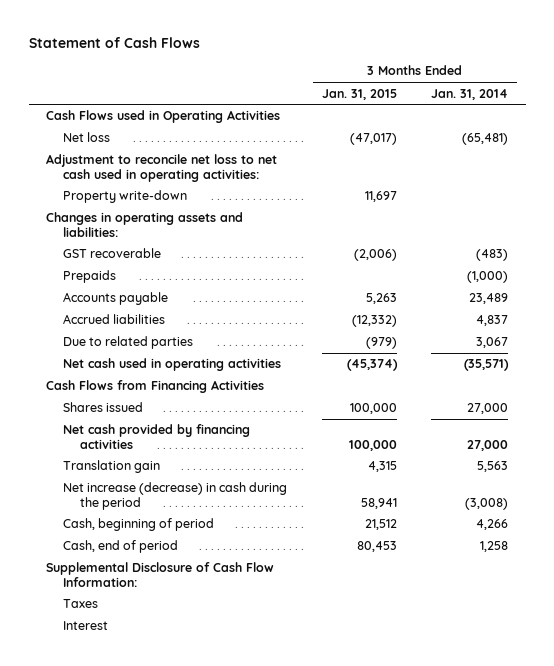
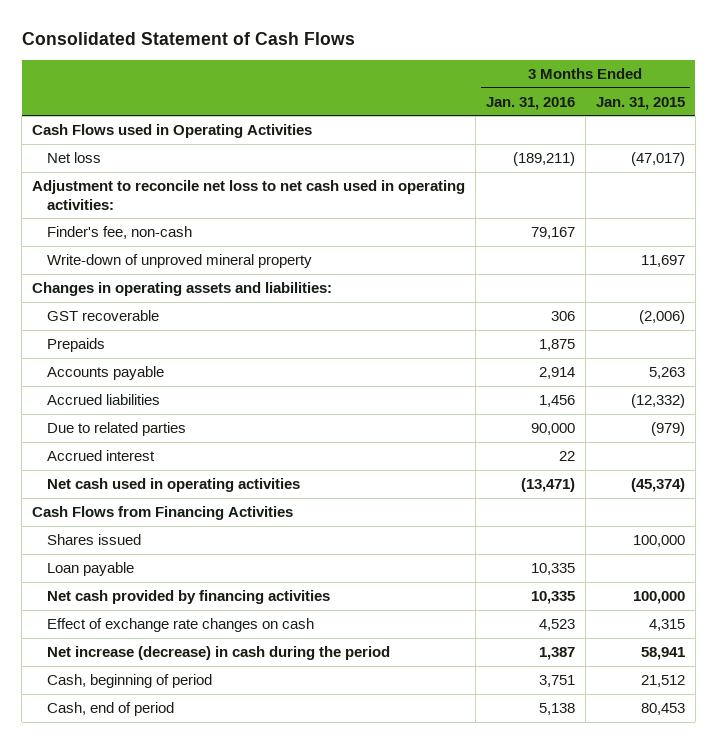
- Statement of Cash Flows
+ Consolidated Statement of Cash Flows
- | 3 Months Ended Jan. 31, 2015 | 3 Months Ended Jan. 31, 2014
+ | 3 Months Ended Jan. 31, 2016 | 3 Months Ended Jan. 31, 2015
- Property write-down | 11,697 |
+ Finder's fee, non-cash | 79,167 |
+ Write-down of unproved mineral property | | 11,697
+ Accrued interest | 22 |
+ Loan payable | 10,335 |
- Translation gain | 4,315 | 5,563
+ Effect of exchange rate changes on cash | 4,523 | 4,315
- Supplemental Disclosure of Cash Flow Information:
- Taxes
- Interest

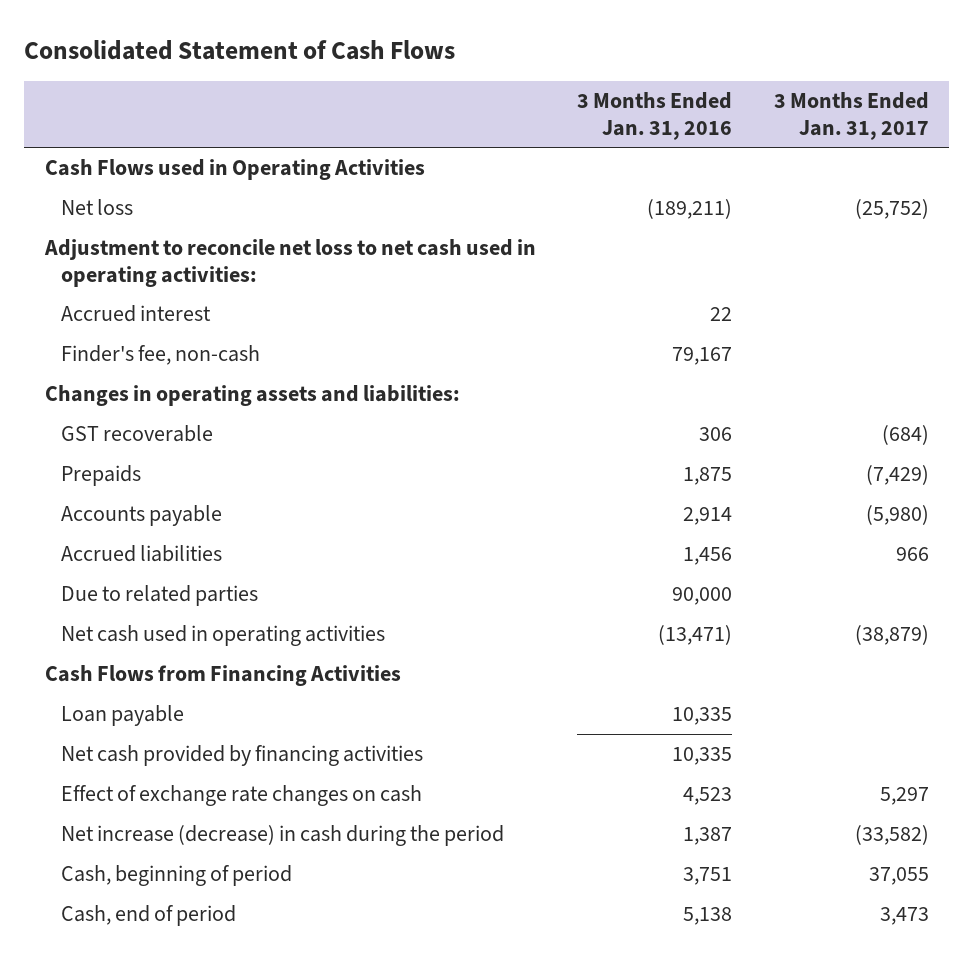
- | 3 Months Ended Jan. 31, 2016 | 3 Months Ended Jan. 31, 2015
+ | 3 Months Ended Jan. 31, 2016 | 3 Months Ended Jan. 31, 2017
moved up: Accrued interest | 22 |
- Write-down of unproved mineral property | | 11,697
- Shares issued | | 100,000

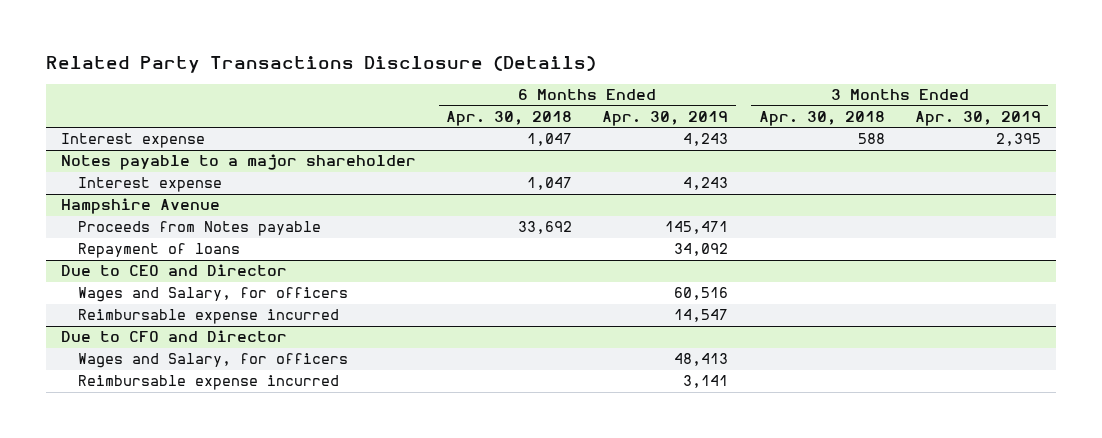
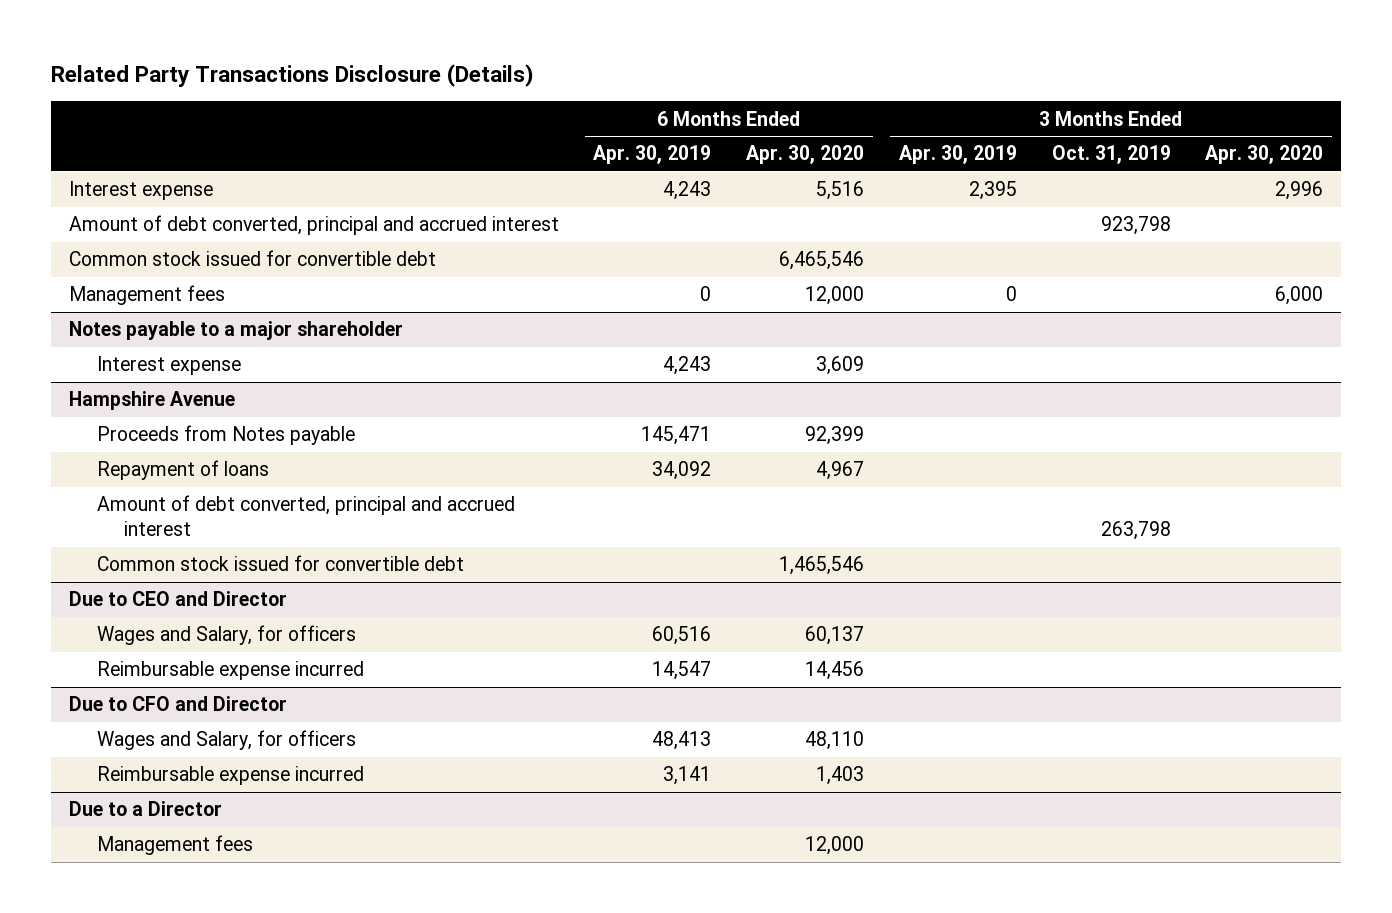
- | 6 Months Ended Apr. 30, 2018 | 6 Months Ended Apr. 30, 2019 | 3 Months Ended Apr. 30, 2018 | 3 Months Ended Apr. 30, 2019
+ | 6 Months Ended Apr. 30, 2019 | 6 Months Ended Apr. 30, 2020 | 3 Months Ended Apr. 30, 2019 | 3 Months Ended Oct. 31, 2019 | 3 Months Ended Apr. 30, 2020
+ Amount of debt converted, principal and accrued interest | | | | 923,798 |
+ Common stock issued for convertible debt | | 6,465,546 | | |
+ Management fees | 0 | 12,000 | 0 | | 6,000
@ Hampshire Avenue
+ Amount of debt converted, principal and accrued interest | | | | 263,798 |
+ Common stock issued for convertible debt | | 1,465,546 | | |
+ Due to a Director
+ Management fees | | 12,000 | | |

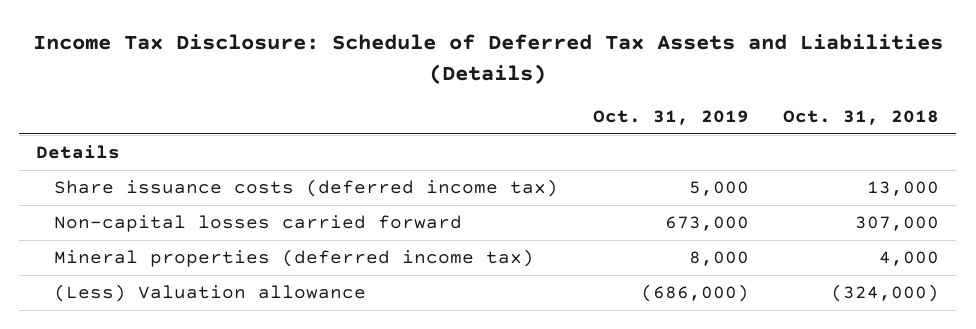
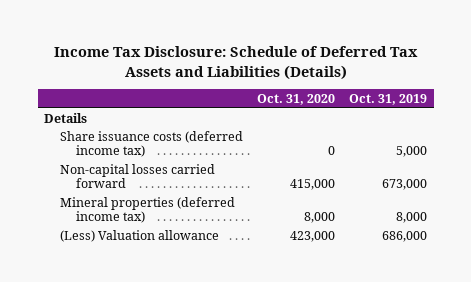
- | Oct. 31, 2019 | Oct. 31, 2018
+ | Oct. 31, 2020 | Oct. 31, 2019
- (Less) Valuation allowance | (686,000) | (324,000)
+ (Less) Valuation allowance | 423,000 | 686,000

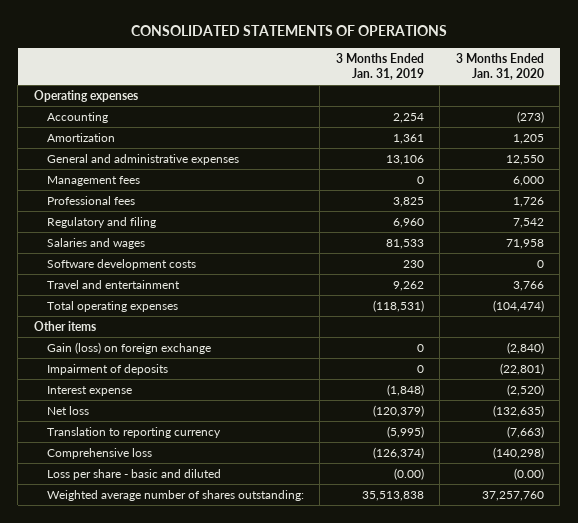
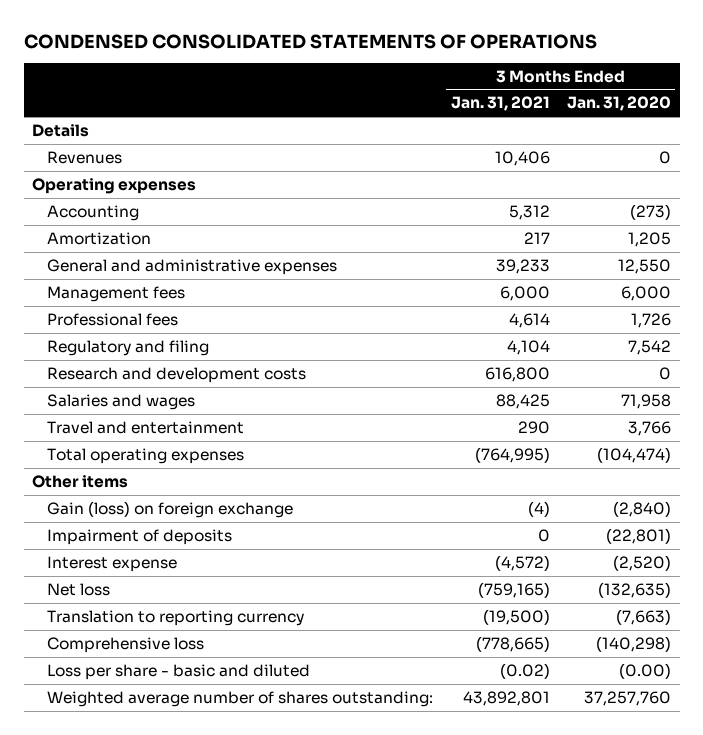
- CONSOLIDATED STATEMENTS OF OPERATIONS
+ CONDENSED CONSOLIDATED STATEMENTS OF OPERATIONS
- | 3 Months Ended Jan. 31, 2019 | 3 Months Ended Jan. 31, 2020
+ | 3 Months Ended Jan. 31, 2021 | 3 Months Ended Jan. 31, 2020
+ Details
+ Revenues | 10,406 | 0
+ Research and development costs | 616,800 | 0
- Software development costs | 230 | 0

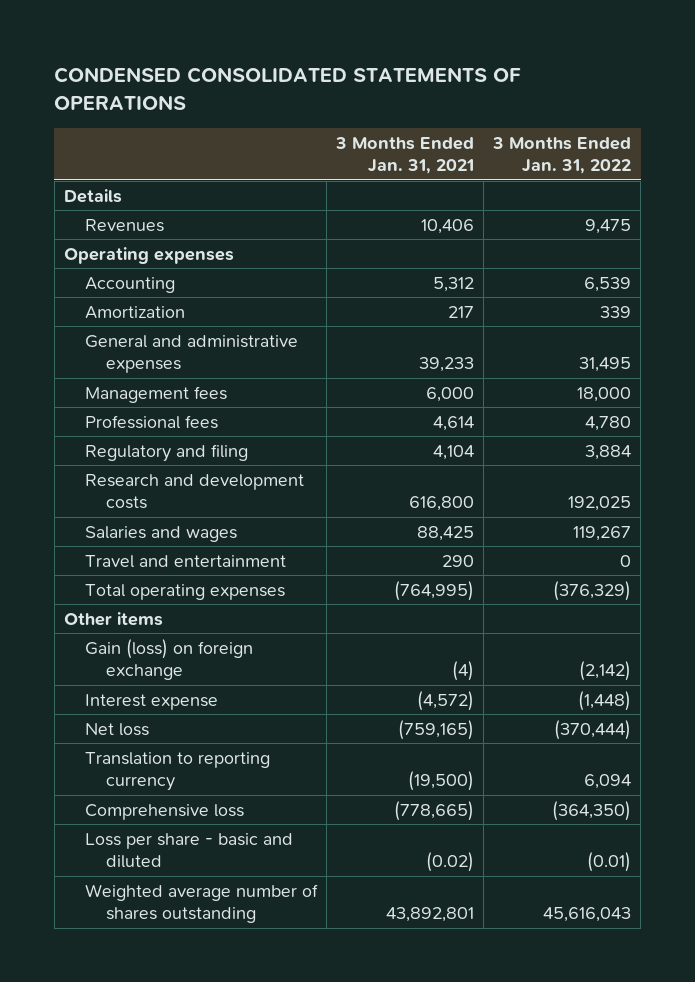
- | 3 Months Ended Jan. 31, 2021 | 3 Months Ended Jan. 31, 2020
+ | 3 Months Ended Jan. 31, 2021 | 3 Months Ended Jan. 31, 2022
- Impairment of deposits | 0 | (22,801)
- Weighted average number of shares outstanding: | 43,892,801 | 37,257,760
+ Weighted average number of shares outstanding | 43,892,801 | 45,616,043

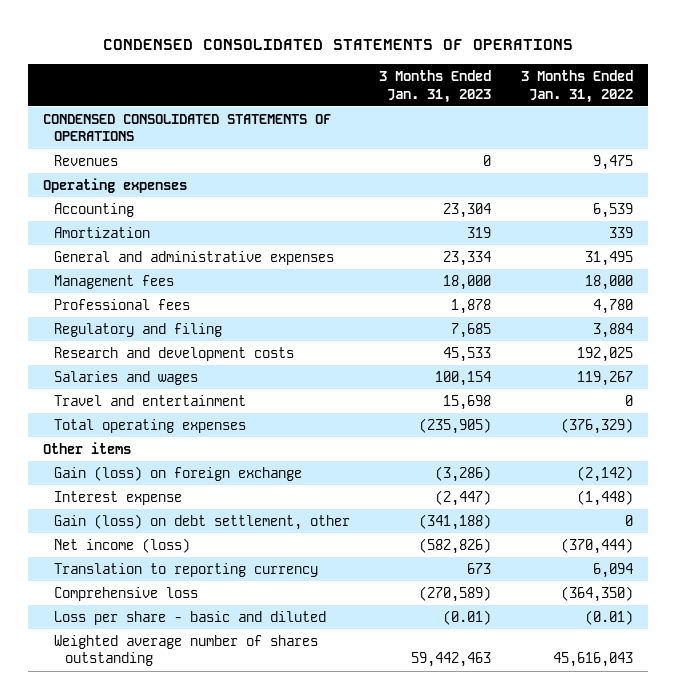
- | 3 Months Ended Jan. 31, 2021 | 3 Months Ended Jan. 31, 2022
+ | 3 Months Ended Jan. 31, 2023 | 3 Months Ended Jan. 31, 2022
- Details
+ CONDENSED CONSOLIDATED STATEMENTS OF OPERATIONS
- Net loss | (759,165) | (370,444)
+ Gain (loss) on debt settlement, other | (341,188) | 0
+ Net income (loss) | (582,826) | (370,444)

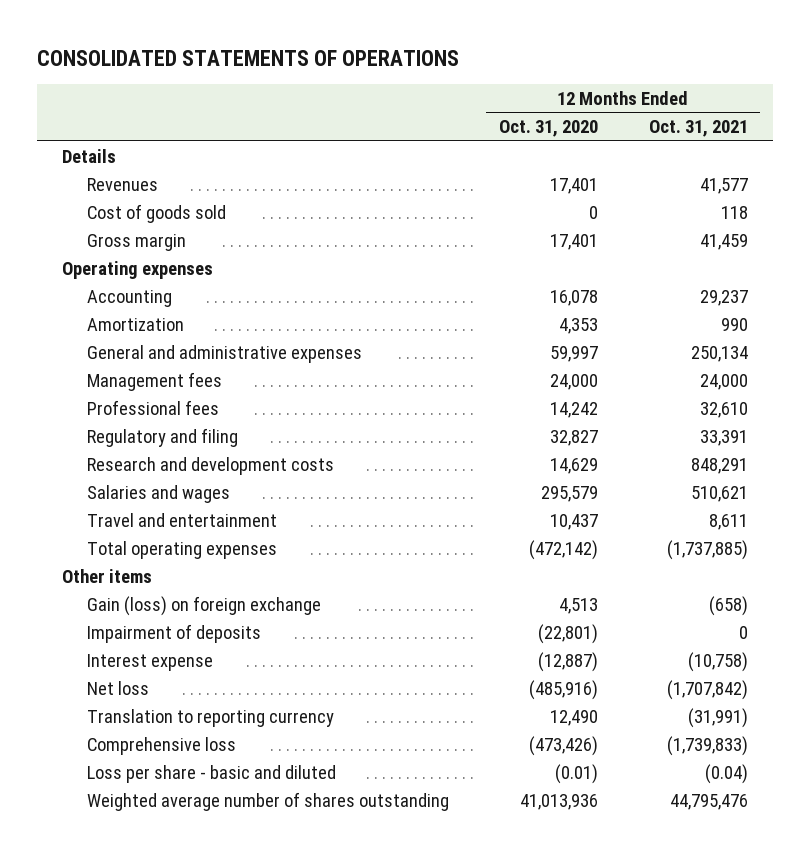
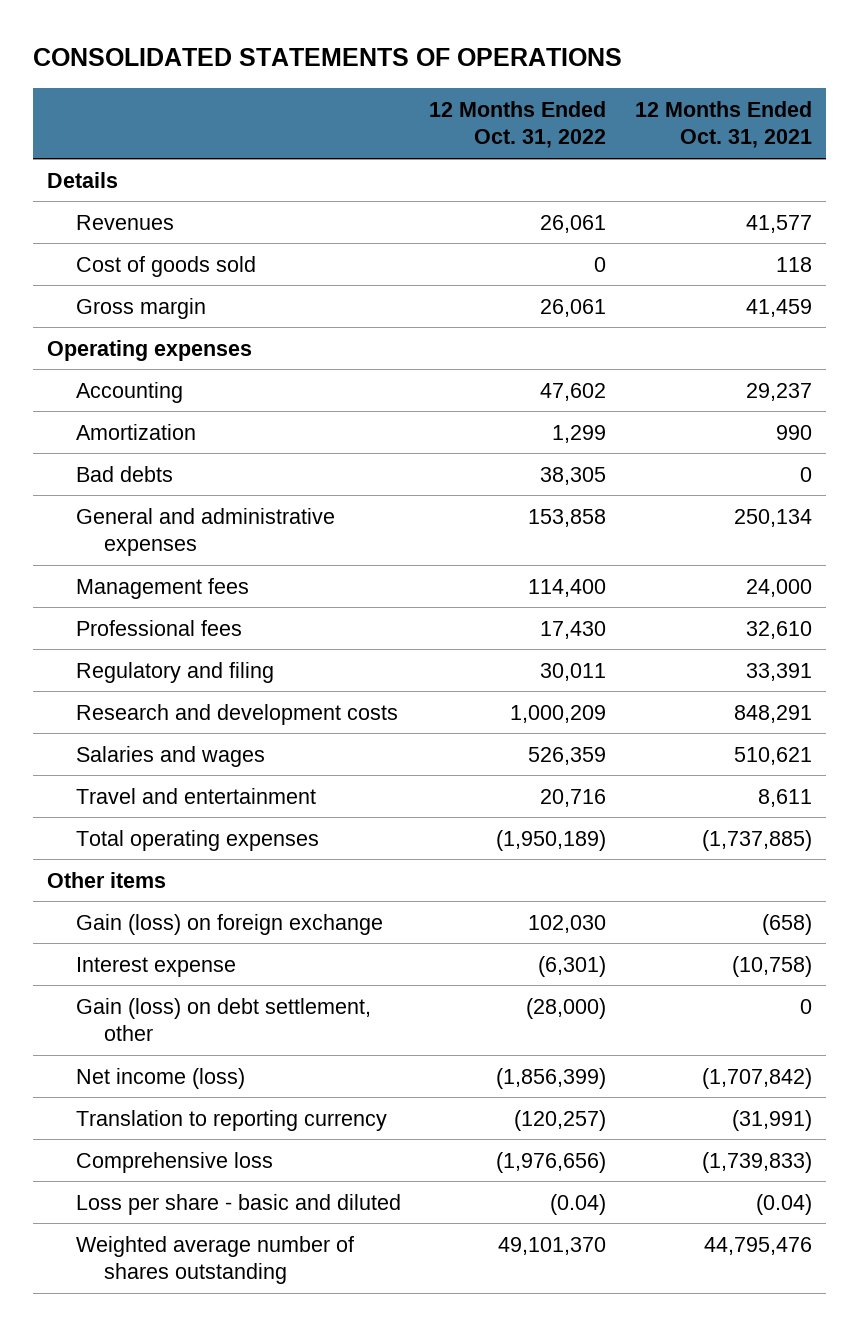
- | 12 Months Ended Oct. 31, 2020 | 12 Months Ended Oct. 31, 2021
+ | 12 Months Ended Oct. 31, 2022 | 12 Months Ended Oct. 31, 2021
+ Bad debts | 38,305 | 0
- Impairment of deposits | (22,801) | 0
- Net loss | (485,916) | (1,707,842)
+ Gain (loss) on debt settlement, other | (28,000) | 0
+ Net income (loss) | (1,856,399) | (1,707,842)

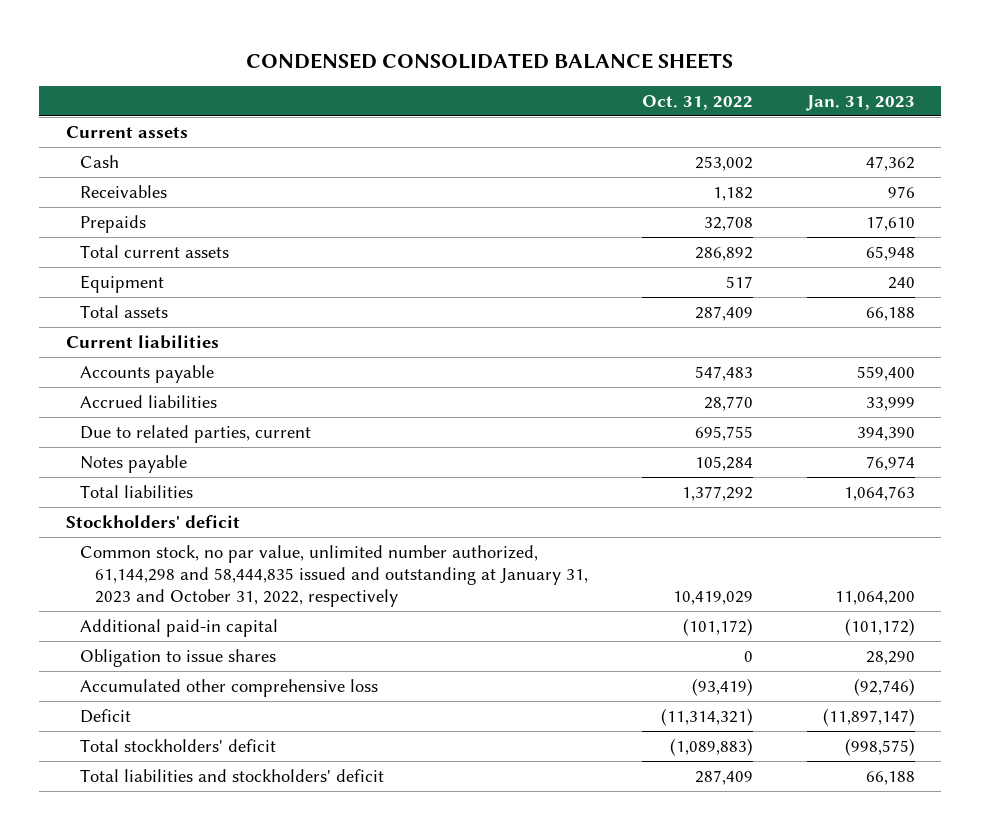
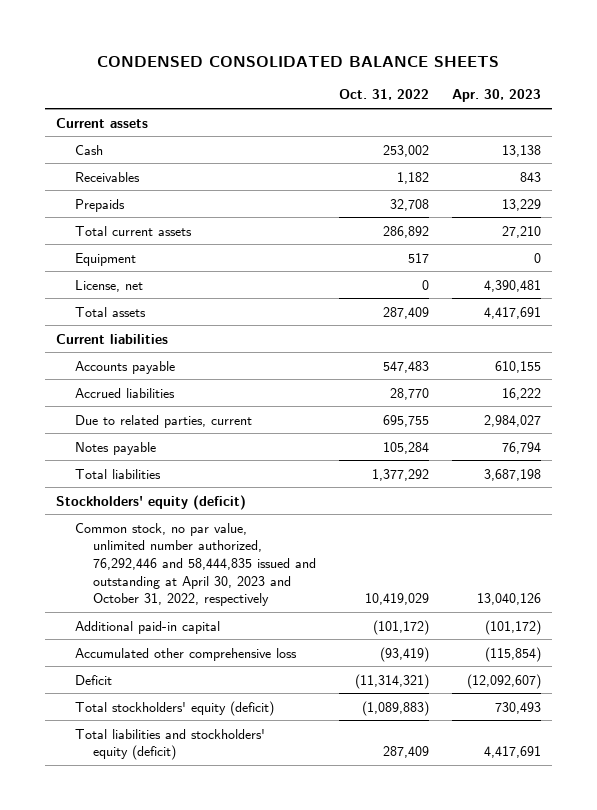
- | Oct. 31, 2022 | Jan. 31, 2023
+ | Oct. 31, 2022 | Apr. 30, 2023
+ License, net | 0 | 4,390,481
- Stockholders' deficit
- Common stock, no par value, unlimited number authorized, 61,144,298 and 58,444,835 issued and outstanding at January 31, 2023 and October 31, 2022, respectively | 10,419,029 | 11,064,200
+ Stockholders' equity (deficit)
+ Common stock, no par value, unlimited number authorized, 76,292,446 and 58,444,835 issued and outstanding at April 30, 2023 and October 31, 2022, respectively | 10,419,029 | 13,040,126
- Obligation to issue shares | 0 | 28,290
- Total stockholders' deficit | (1,089,883) | (998,575)
- Total liabilities and stockholders' deficit | 287,409 | 66,188
+ Total stockholders' equity (deficit) | (1,089,883) | 730,493
+ Total liabilities and stockholders' equity (deficit) | 287,409 | 4,417,691

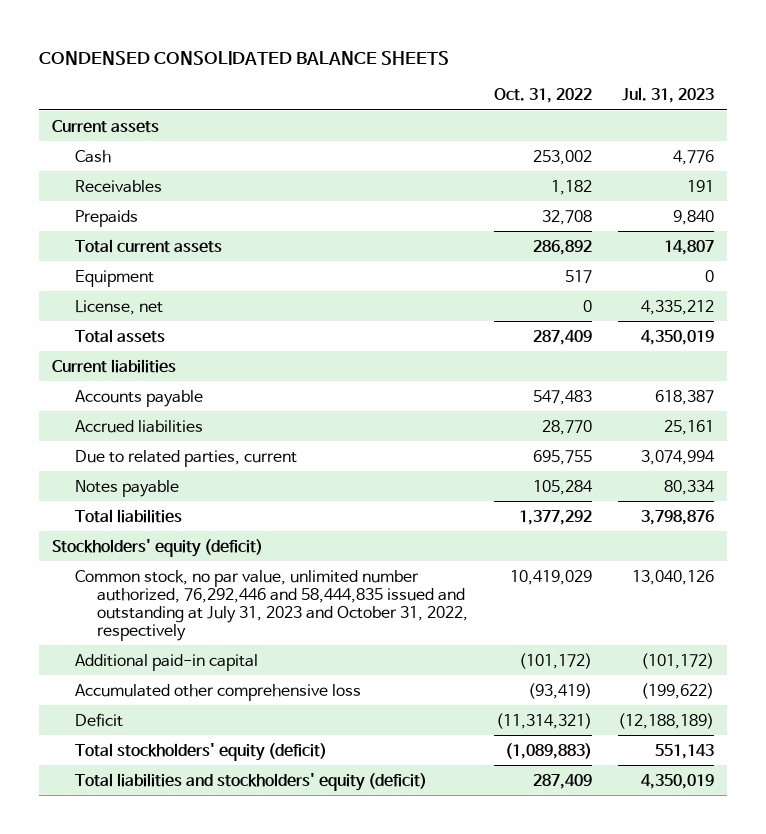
- | Oct. 31, 2022 | Apr. 30, 2023
+ | Oct. 31, 2022 | Jul. 31, 2023
- Common stock, no par value, unlimited number authorized, 76,292,446 and 58,444,835 issued and outstanding at April 30, 2023 and October 31, 2022, respectively | 10,419,029 | 13,040,126
+ Common stock, no par value, unlimited number authorized, 76,292,446 and 58,444,835 issued and outstanding at July 31, 2023 and October 31, 2022, respectively | 10,419,029 | 13,040,126

